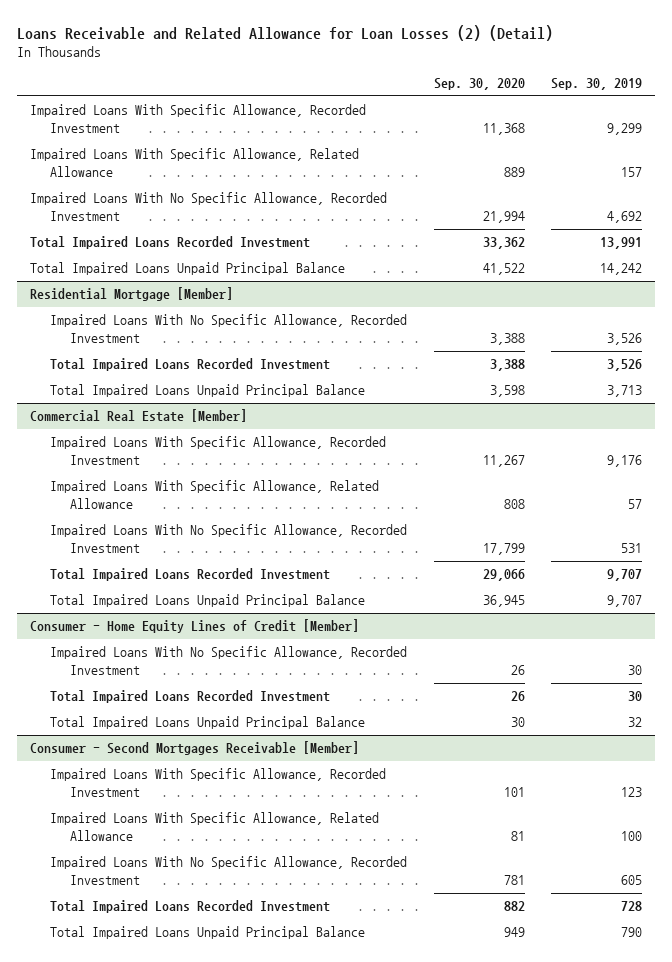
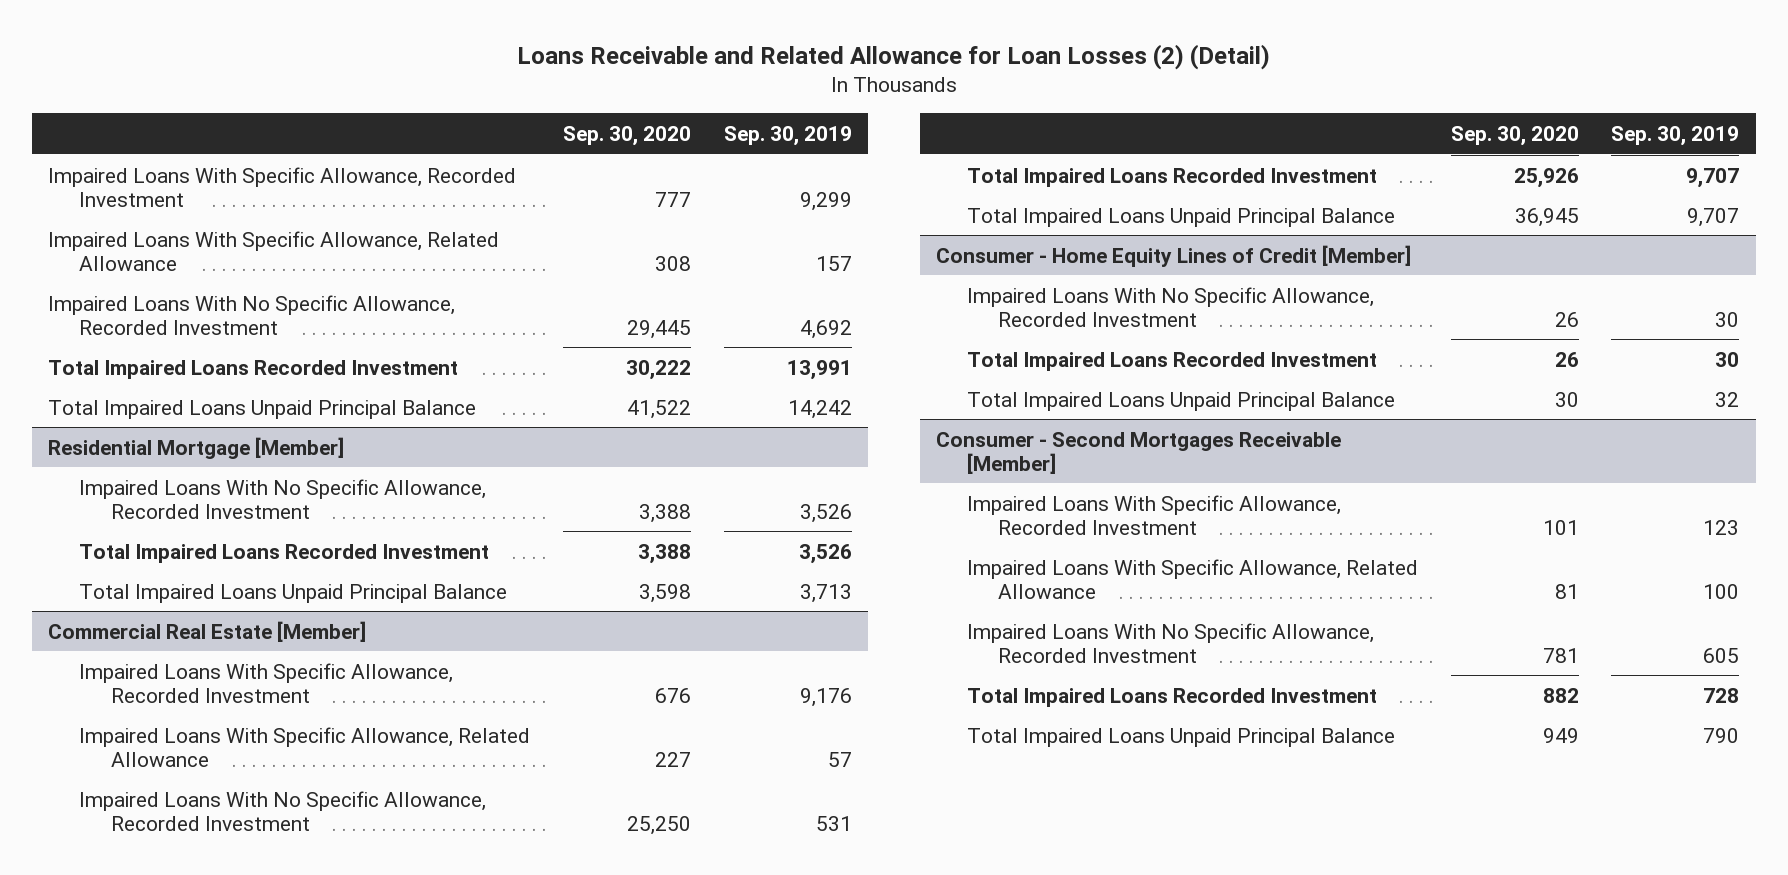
- Impaired Loans With Specific Allowance, Recorded Investment | 11,368 | 9,299
- Impaired Loans With Specific Allowance, Related Allowance | 889 | 157
- Impaired Loans With No Specific Allowance, Recorded Investment | 21,994 | 4,692
- Total Impaired Loans Recorded Investment | 33,362 | 13,991
+ Impaired Loans With Specific Allowance, Recorded Investment | 777 | 9,299
+ Impaired Loans With Specific Allowance, Related Allowance | 308 | 157
+ Impaired Loans With No Specific Allowance, Recorded Investment | 29,445 | 4,692
+ Total Impaired Loans Recorded Investment | 30,222 | 13,991
@ Commercial Real Estate [Member]
- Impaired Loans With Specific Allowance, Recorded Investment | 11,267 | 9,176
- Impaired Loans With Specific Allowance, Related Allowance | 808 | 57
- Impaired Loans With No Specific Allowance, Recorded Investment | 17,799 | 531
- Total Impaired Loans Recorded Investment | 29,066 | 9,707
+ Impaired Loans With Specific Allowance, Recorded Investment | 676 | 9,176
+ Impaired Loans With Specific Allowance, Related Allowance | 227 | 57
+ Impaired Loans With No Specific Allowance, Recorded Investment | 25,250 | 531
+ Total Impaired Loans Recorded Investment | 25,926 | 9,707

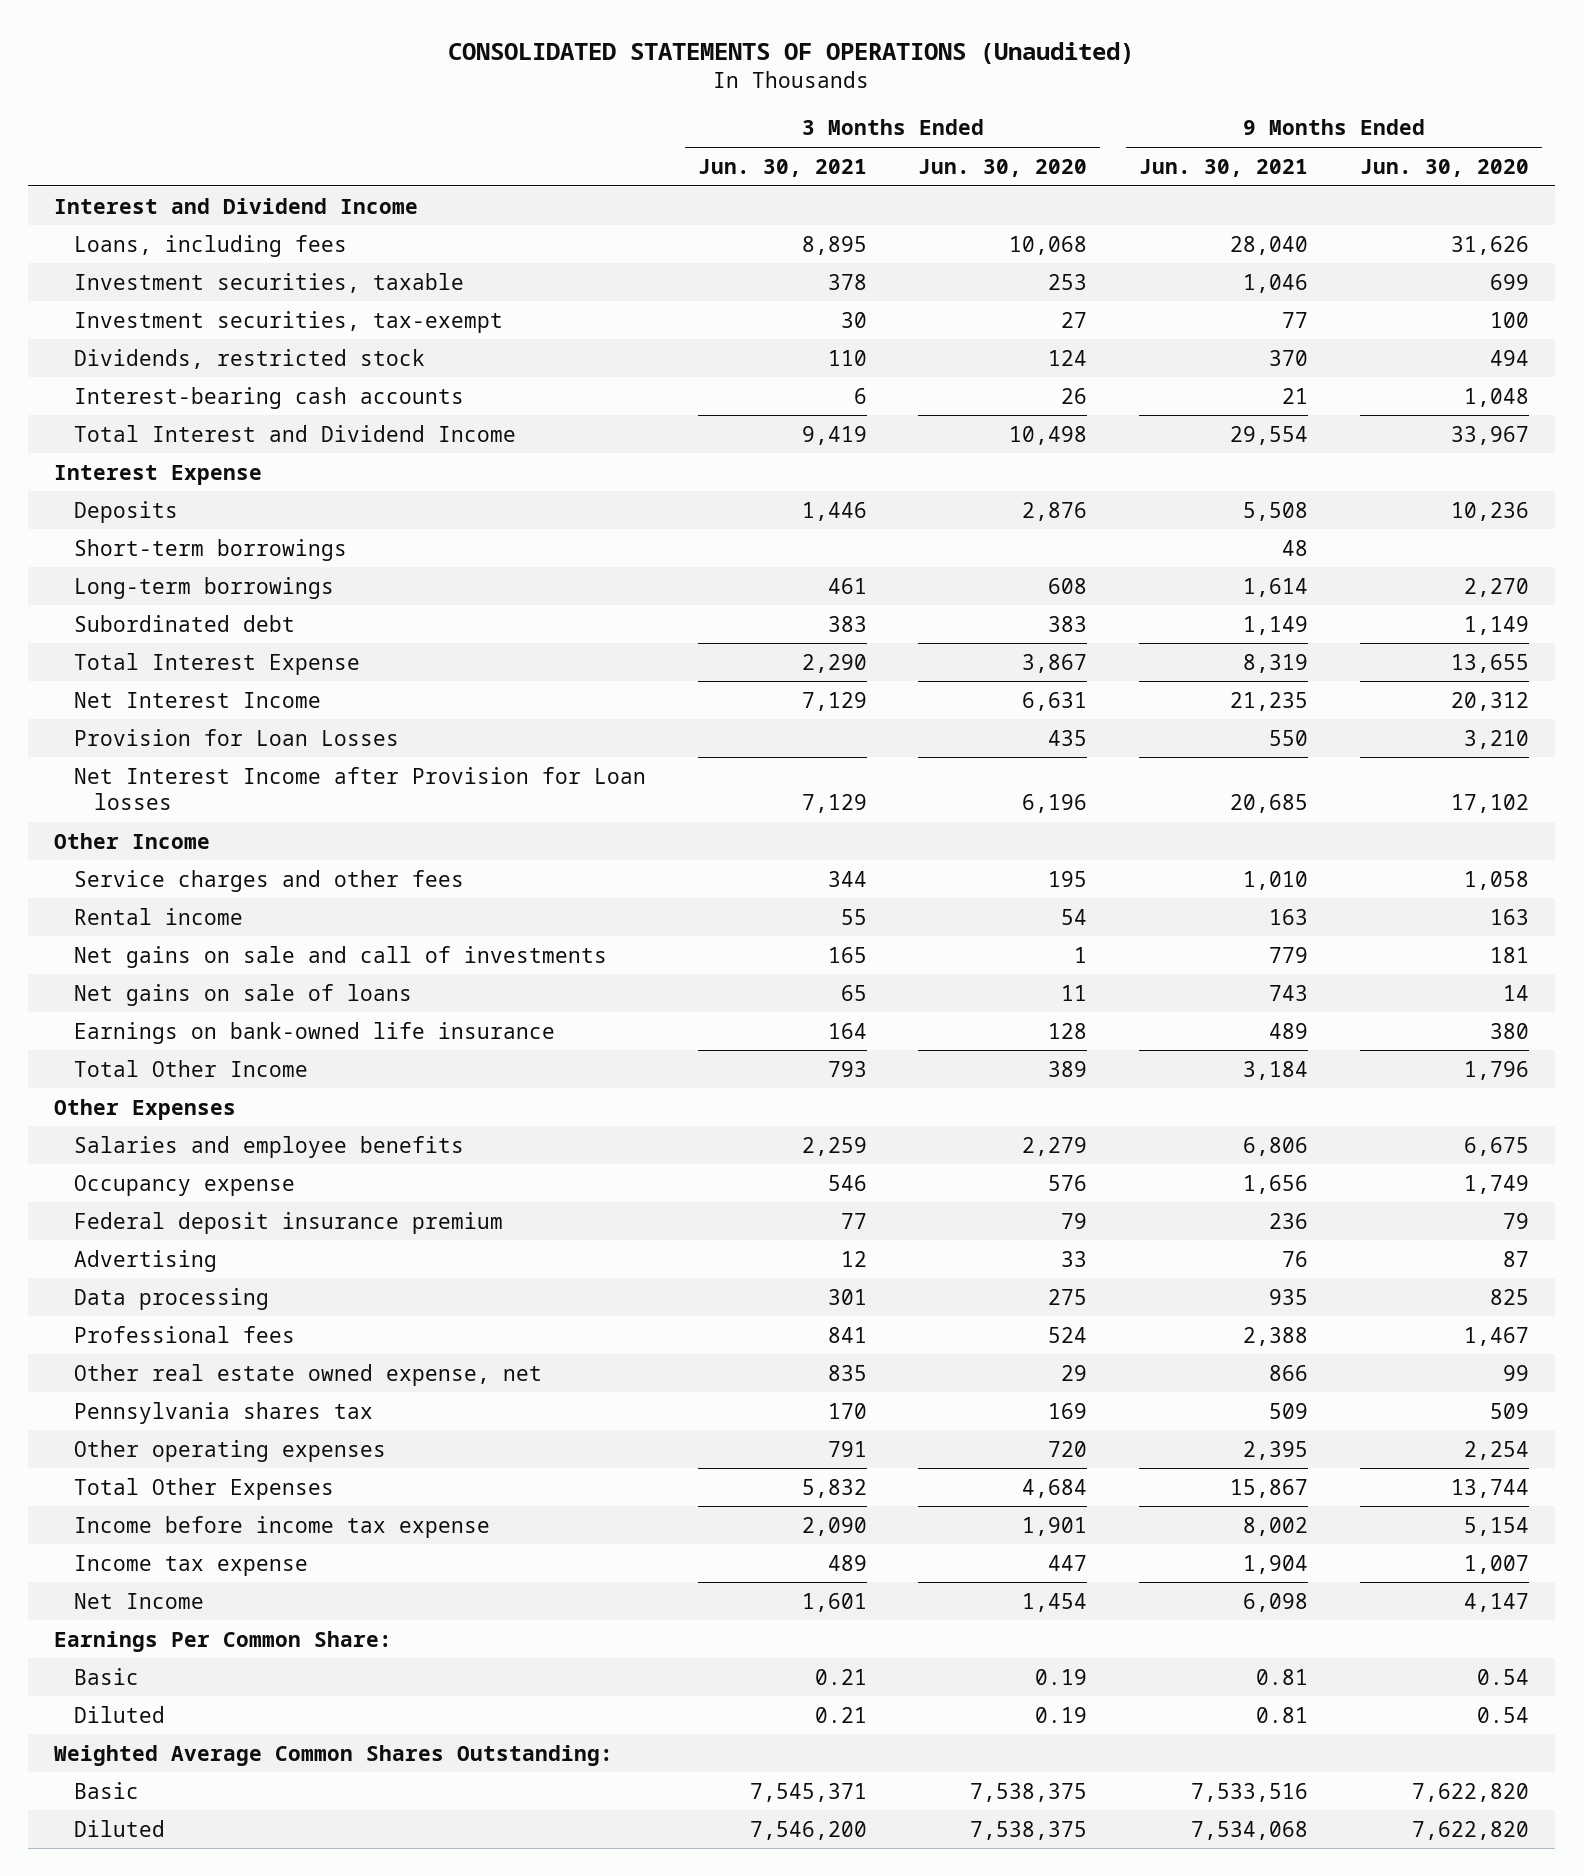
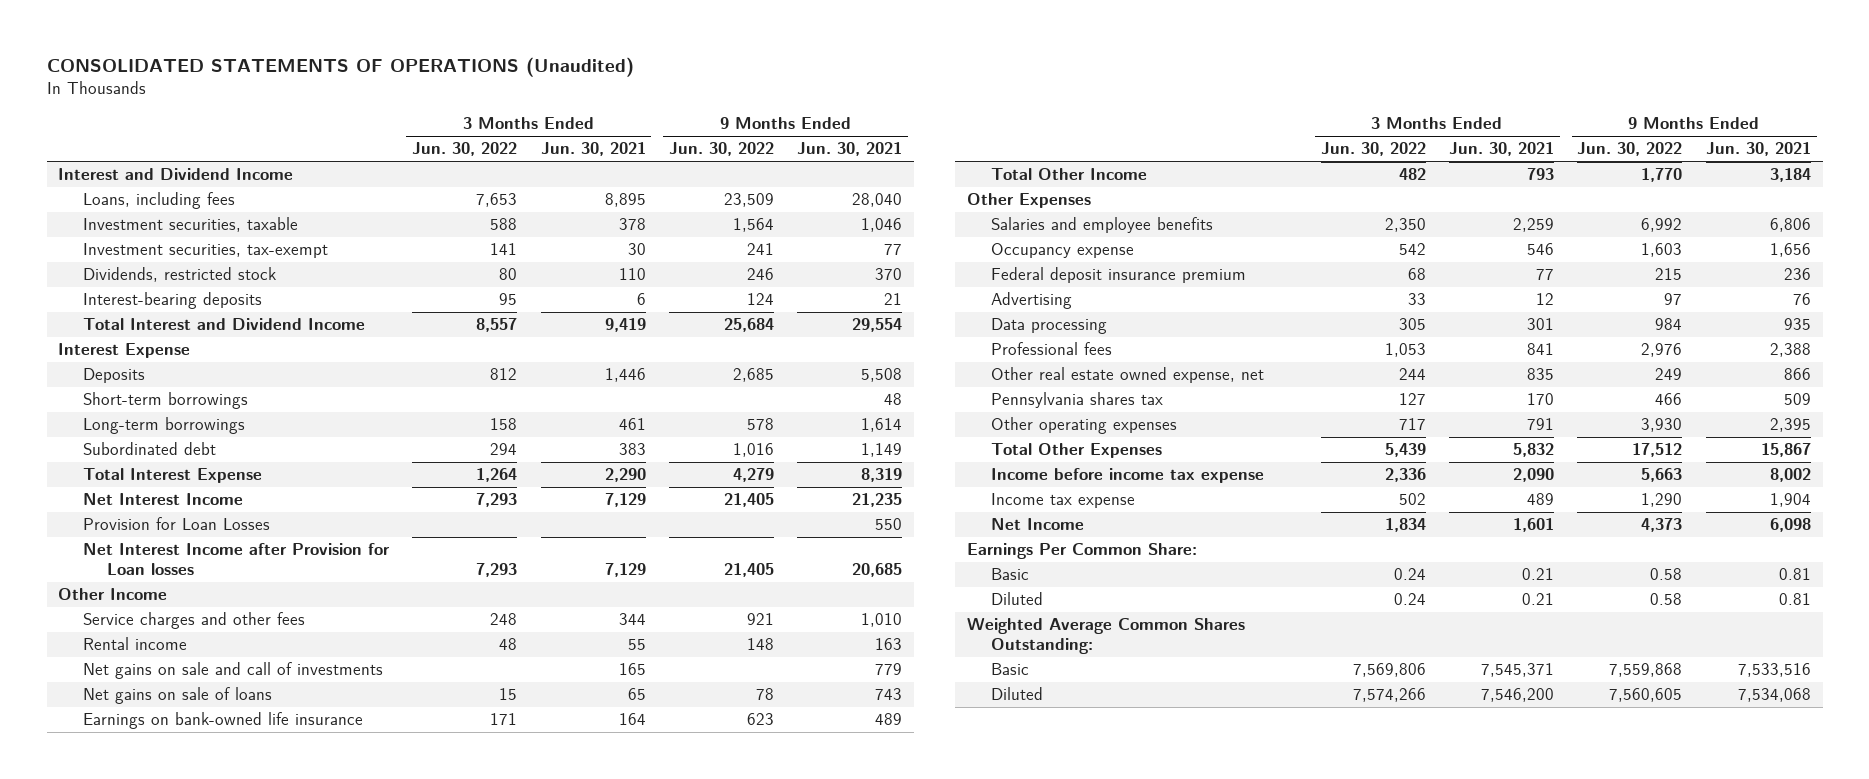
- | 3 Months Ended Jun. 30, 2021 | 3 Months Ended Jun. 30, 2020 | 9 Months Ended Jun. 30, 2021 | 9 Months Ended Jun. 30, 2020
+ | 3 Months Ended Jun. 30, 2022 | 3 Months Ended Jun. 30, 2021 | 9 Months Ended Jun. 30, 2022 | 9 Months Ended Jun. 30, 2021
- Interest-bearing cash accounts | 6 | 26 | 21 | 1,048
+ Interest-bearing deposits | 95 | 6 | 124 | 21

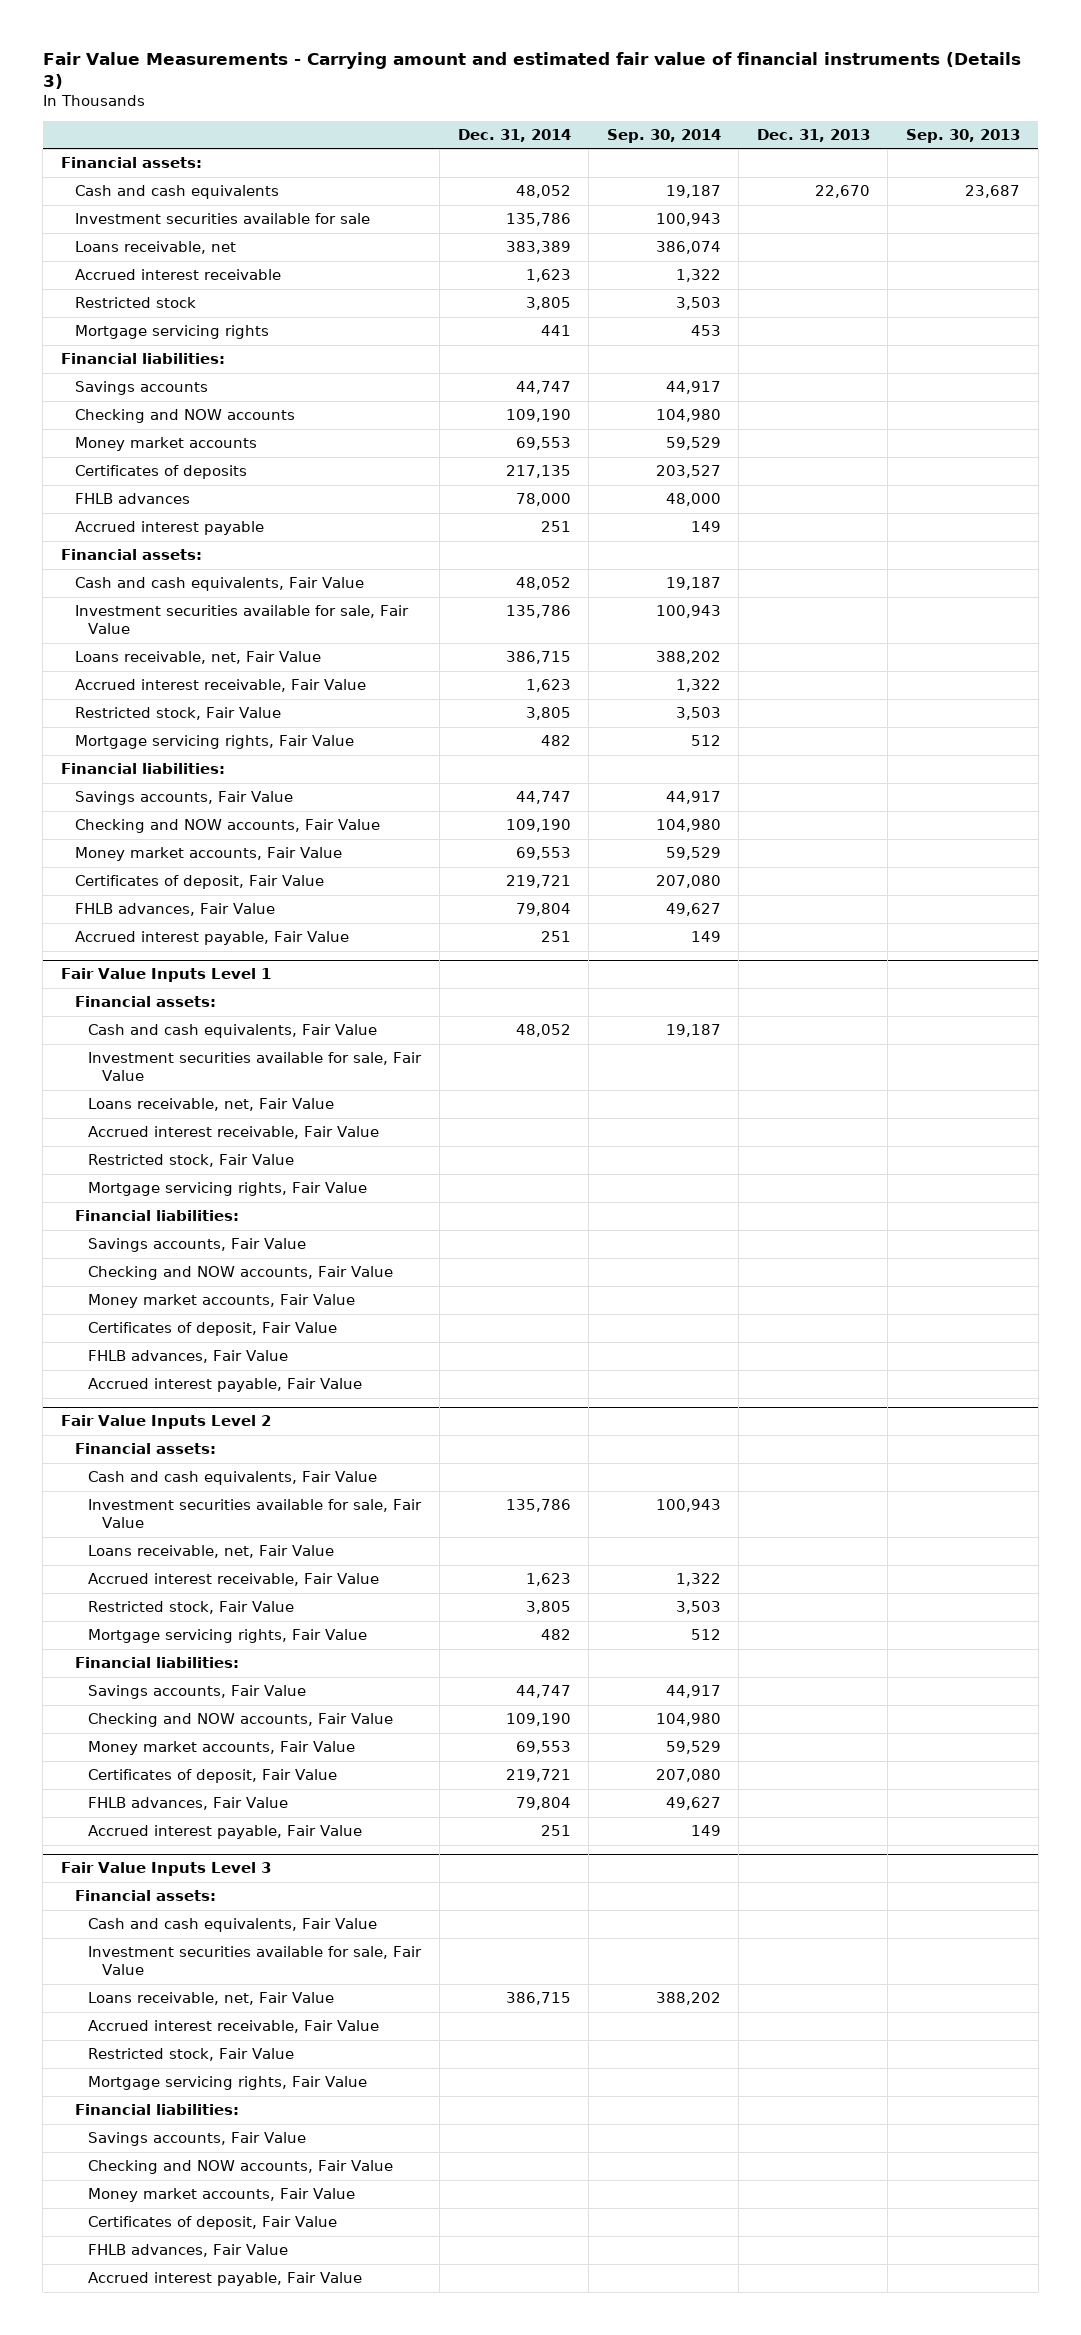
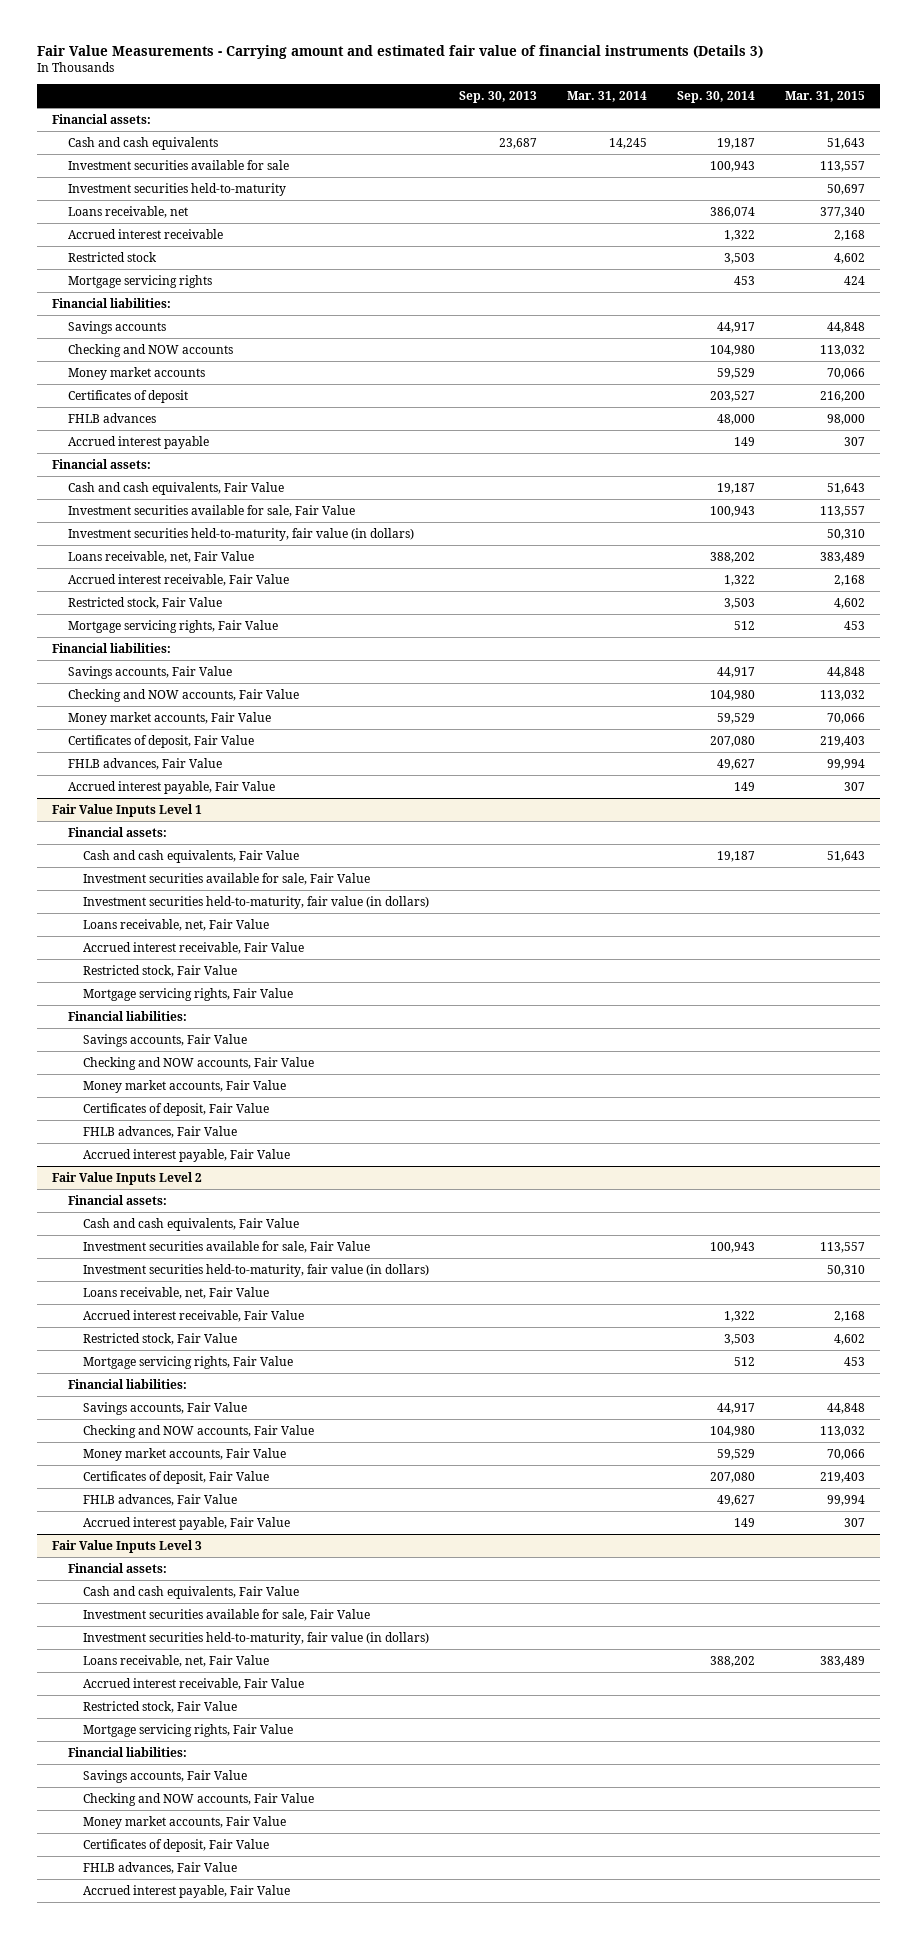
- | Dec. 31, 2014 | Sep. 30, 2014 | Dec. 31, 2013 | Sep. 30, 2013
+ | Sep. 30, 2013 | Mar. 31, 2014 | Sep. 30, 2014 | Mar. 31, 2015
+ Investment securities held-to-maturity | | | | 50,697
- Certificates of deposits | 217,135 | 203,527 | |
+ Certificates of deposit | | | 203,527 | 216,200
+ Investment securities held-to-maturity, fair value (in dollars) | | | | 50,310
@ Fair Value Inputs Level 1
+ Investment securities held-to-maturity, fair value (in dollars)
@ Fair Value Inputs Level 2
+ Investment securities held-to-maturity, fair value (in dollars) | | | | 50,310
@ Fair Value Inputs Level 3
+ Investment securities held-to-maturity, fair value (in dollars)

